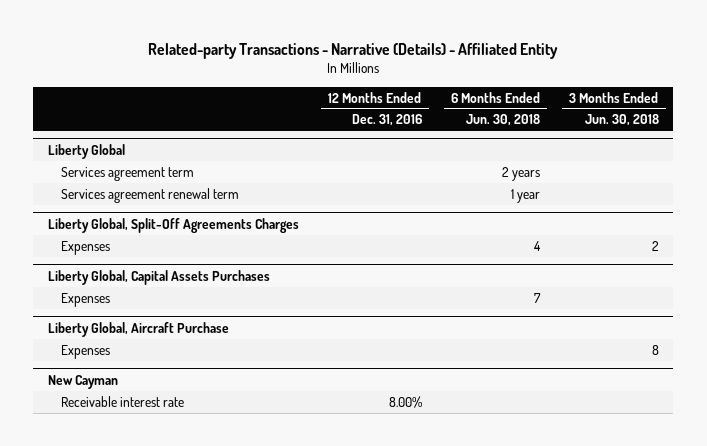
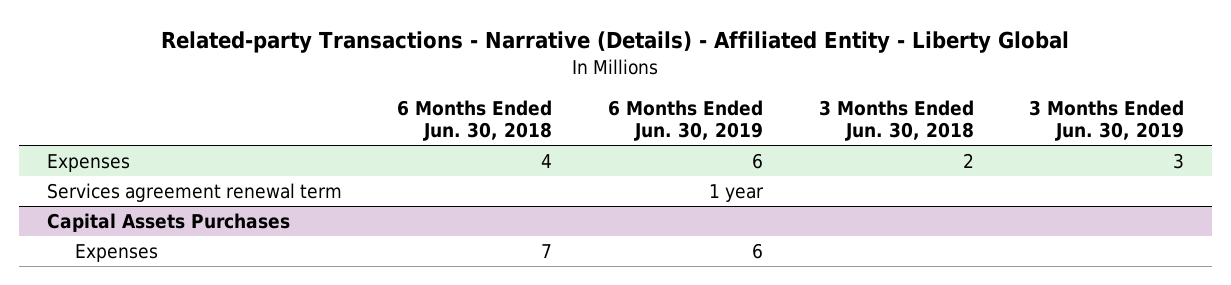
- Related-party Transactions - Narrative (Details) - Affiliated Entity
+ Related-party Transactions - Narrative (Details) - Affiliated Entity - Liberty Global
- | 12 Months Ended Dec. 31, 2016 | 6 Months Ended Jun. 30, 2018 | 3 Months Ended Jun. 30, 2018
+ | 6 Months Ended Jun. 30, 2018 | 6 Months Ended Jun. 30, 2019 | 3 Months Ended Jun. 30, 2018 | 3 Months Ended Jun. 30, 2019
- Liberty Global
- Services agreement term | | 2 years |
- Services agreement renewal term | | 1 year |
- Liberty Global, Split-Off Agreements Charges
- Liberty Global, Capital Assets Purchases
+ Services agreement renewal term | | 1 year | |
+ Capital Assets Purchases
- Liberty Global, Aircraft Purchase
- Expenses | | | 8
- New Cayman
- Receivable interest rate | 8.00% | |

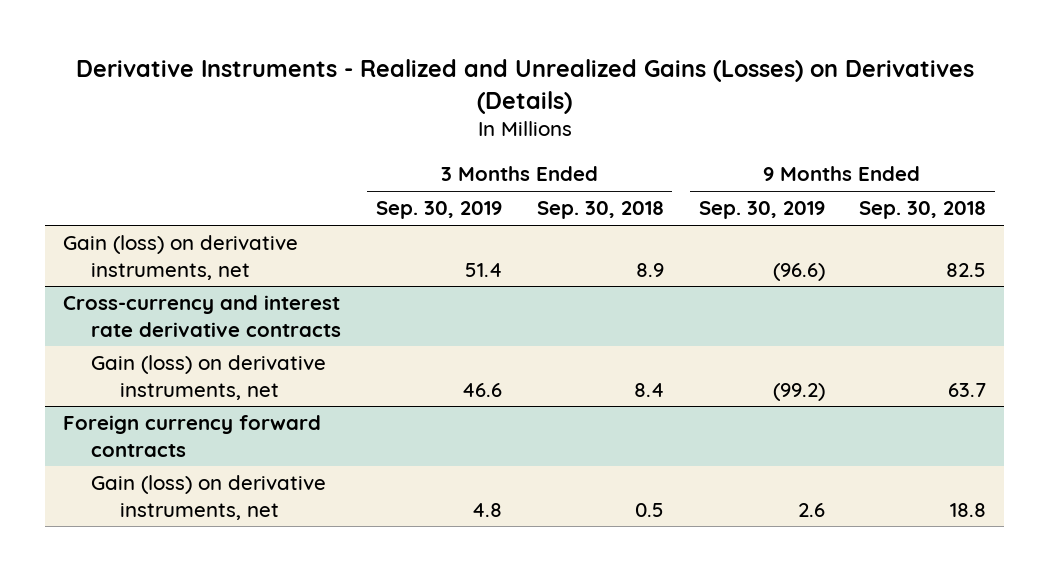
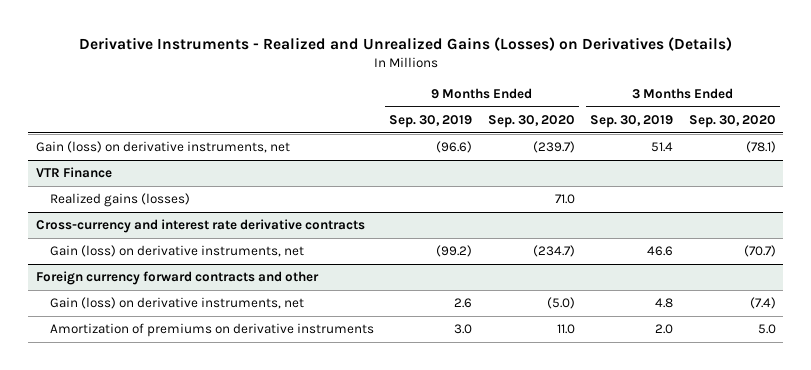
- | 3 Months Ended Sep. 30, 2019 | 3 Months Ended Sep. 30, 2018 | 9 Months Ended Sep. 30, 2019 | 9 Months Ended Sep. 30, 2018
+ | 9 Months Ended Sep. 30, 2019 | 9 Months Ended Sep. 30, 2020 | 3 Months Ended Sep. 30, 2019 | 3 Months Ended Sep. 30, 2020
+ VTR Finance
+ Realized gains (losses) | | 71.0 | |
- Foreign currency forward contracts
+ Foreign currency forward contracts and other
+ Amortization of premiums on derivative instruments | 3.0 | 11.0 | 2.0 | 5.0

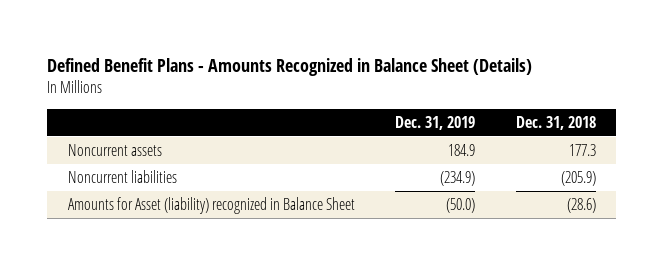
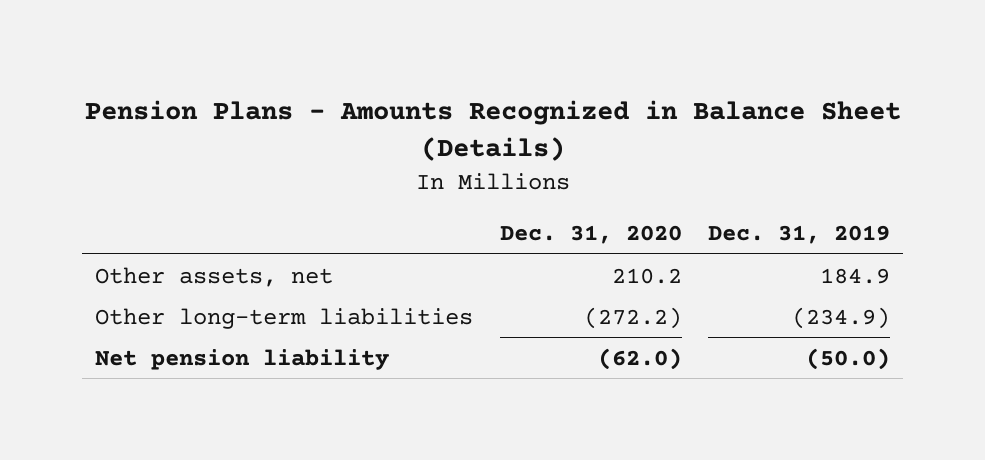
- Defined Benefit Plans - Amounts Recognized in Balance Sheet (Details)
+ Pension Plans - Amounts Recognized in Balance Sheet (Details)
- | Dec. 31, 2019 | Dec. 31, 2018
+ | Dec. 31, 2020 | Dec. 31, 2019
- Noncurrent assets | 184.9 | 177.3
- Noncurrent liabilities | (234.9) | (205.9)
- Amounts for Asset (liability) recognized in Balance Sheet | (50.0) | (28.6)
+ Other assets, net | 210.2 | 184.9
+ Other long-term liabilities | (272.2) | (234.9)
+ Net pension liability | (62.0) | (50.0)

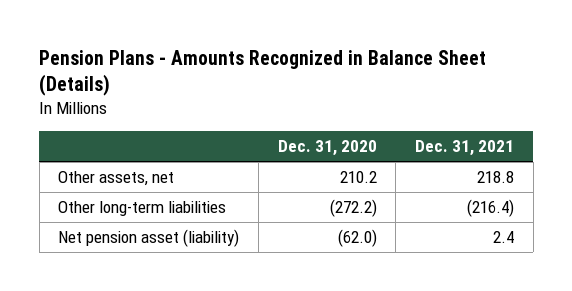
- | Dec. 31, 2020 | Dec. 31, 2019
+ | Dec. 31, 2020 | Dec. 31, 2021
- Net pension liability | (62.0) | (50.0)
+ Net pension asset (liability) | (62.0) | 2.4

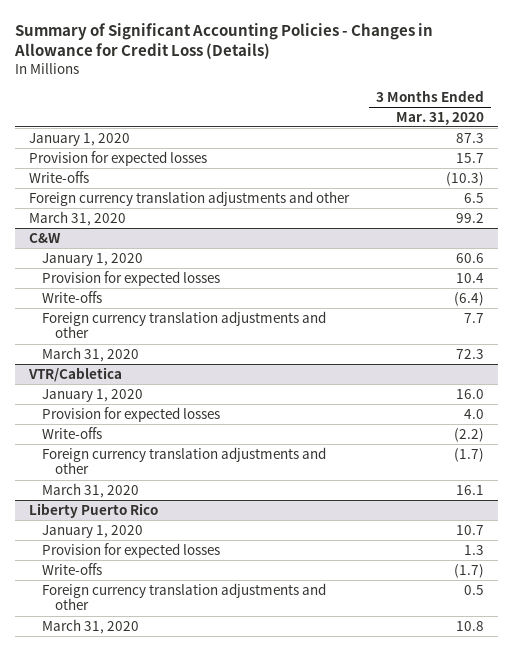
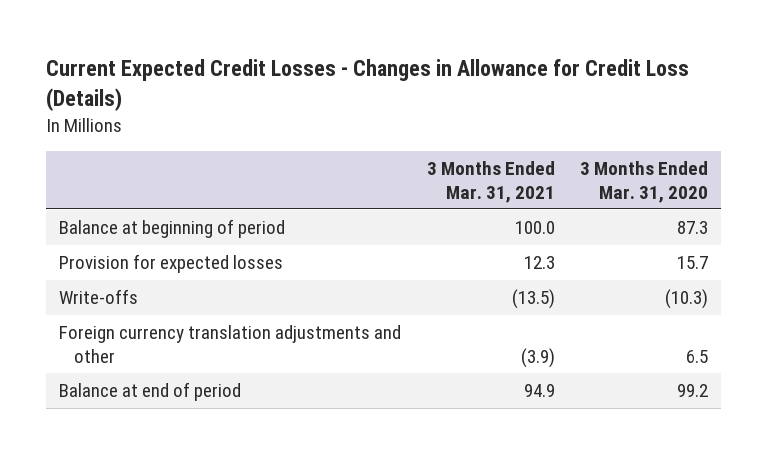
- Summary of Significant Accounting Policies - Changes in Allowance for Credit Loss (Details)
+ Current Expected Credit Losses - Changes in Allowance for Credit Loss (Details)
- | 3 Months Ended Mar. 31, 2020
+ | 3 Months Ended Mar. 31, 2021 | 3 Months Ended Mar. 31, 2020
- January 1, 2020 | 87.3
+ Balance at beginning of period | 100.0 | 87.3
- March 31, 2020 | 99.2
- C&W
- January 1, 2020 | 60.6
- Provision for expected losses | 10.4
- Write-offs | (6.4)
- Foreign currency translation adjustments and other | 7.7
- March 31, 2020 | 72.3
- VTR/Cabletica
- January 1, 2020 | 16.0
- Provision for expected losses | 4.0
- Write-offs | (2.2)
- Foreign currency translation adjustments and other | (1.7)
- March 31, 2020 | 16.1
- Liberty Puerto Rico
- January 1, 2020 | 10.7
- Provision for expected losses | 1.3
- Write-offs | (1.7)
- Foreign currency translation adjustments and other | 0.5
- March 31, 2020 | 10.8
+ Balance at end of period | 94.9 | 99.2

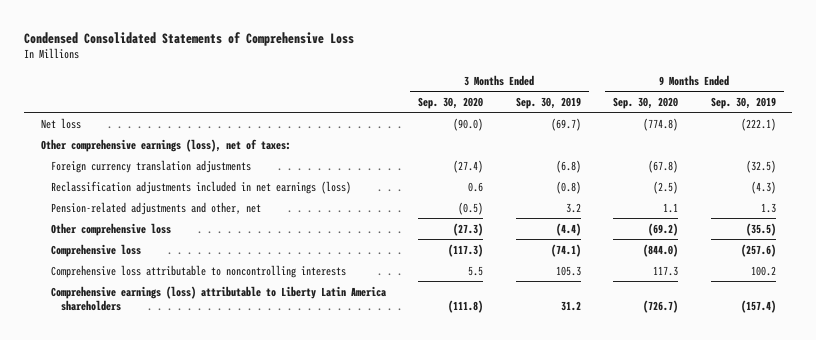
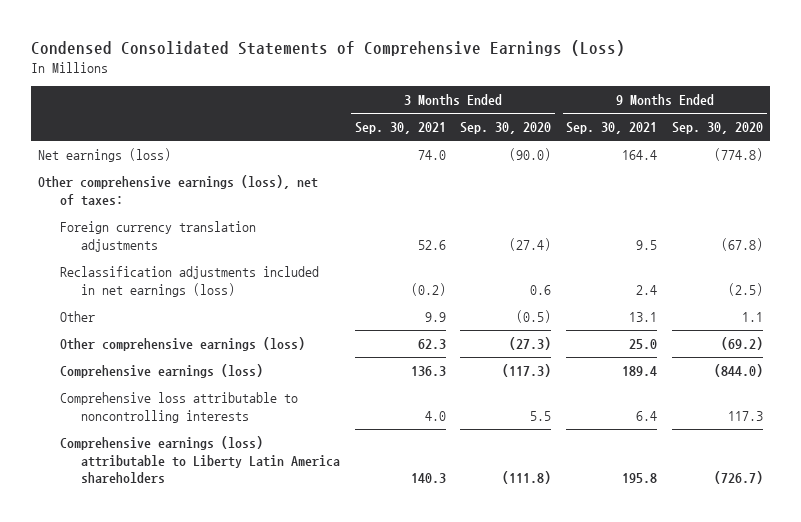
- Condensed Consolidated Statements of Comprehensive Loss
+ Condensed Consolidated Statements of Comprehensive Earnings (Loss)
- | 3 Months Ended Sep. 30, 2020 | 3 Months Ended Sep. 30, 2019 | 9 Months Ended Sep. 30, 2020 | 9 Months Ended Sep. 30, 2019
+ | 3 Months Ended Sep. 30, 2021 | 3 Months Ended Sep. 30, 2020 | 9 Months Ended Sep. 30, 2021 | 9 Months Ended Sep. 30, 2020
- Net loss | (90.0) | (69.7) | (774.8) | (222.1)
+ Net earnings (loss) | 74.0 | (90.0) | 164.4 | (774.8)
- Pension-related adjustments and other, net | (0.5) | 3.2 | 1.1 | 1.3
- Other comprehensive loss | (27.3) | (4.4) | (69.2) | (35.5)
- Comprehensive loss | (117.3) | (74.1) | (844.0) | (257.6)
+ Other | 9.9 | (0.5) | 13.1 | 1.1
+ Other comprehensive earnings (loss) | 62.3 | (27.3) | 25.0 | (69.2)
+ Comprehensive earnings (loss) | 136.3 | (117.3) | 189.4 | (844.0)

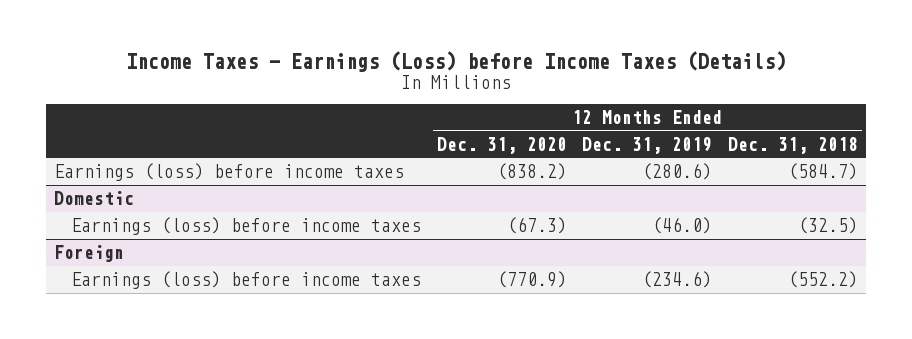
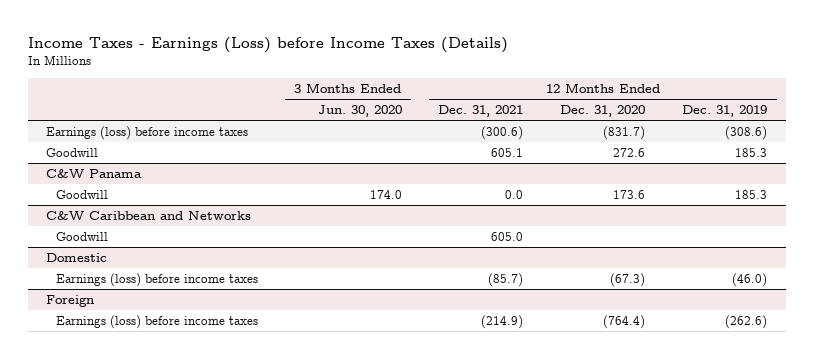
- | 12 Months Ended Dec. 31, 2020 | 12 Months Ended Dec. 31, 2019 | 12 Months Ended Dec. 31, 2018
+ | 3 Months Ended Jun. 30, 2020 | 12 Months Ended Dec. 31, 2021 | 12 Months Ended Dec. 31, 2020 | 12 Months Ended Dec. 31, 2019
- Earnings (loss) before income taxes | (838.2) | (280.6) | (584.7)
+ Earnings (loss) before income taxes | | (300.6) | (831.7) | (308.6)
+ Goodwill | | 605.1 | 272.6 | 185.3
+ C&W Panama
+ Goodwill | 174.0 | 0.0 | 173.6 | 185.3
+ C&W Caribbean and Networks
+ Goodwill | | 605.0 | |
@ Foreign
- Earnings (loss) before income taxes | (770.9) | (234.6) | (552.2)
+ Earnings (loss) before income taxes | | (214.9) | (764.4) | (262.6)

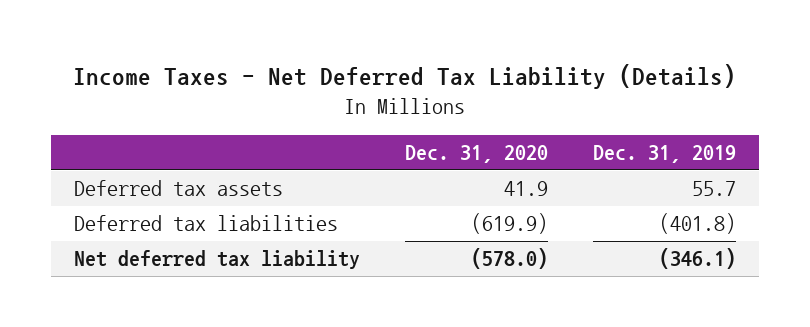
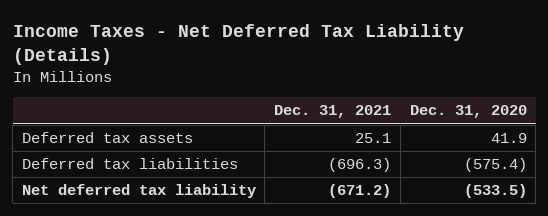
- | Dec. 31, 2020 | Dec. 31, 2019
+ | Dec. 31, 2021 | Dec. 31, 2020
- Deferred tax liabilities | (619.9) | (401.8)
- Net deferred tax liability | (578.0) | (346.1)
+ Deferred tax liabilities | (696.3) | (575.4)
+ Net deferred tax liability | (671.2) | (533.5)

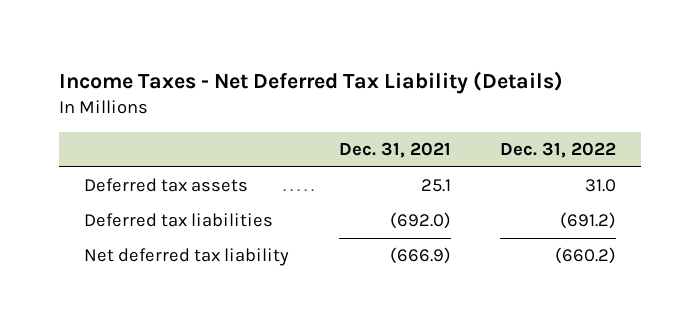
- | Dec. 31, 2021 | Dec. 31, 2020
+ | Dec. 31, 2021 | Dec. 31, 2022
- Deferred tax liabilities | (696.3) | (575.4)
- Net deferred tax liability | (671.2) | (533.5)
+ Deferred tax liabilities | (692.0) | (691.2)
+ Net deferred tax liability | (666.9) | (660.2)

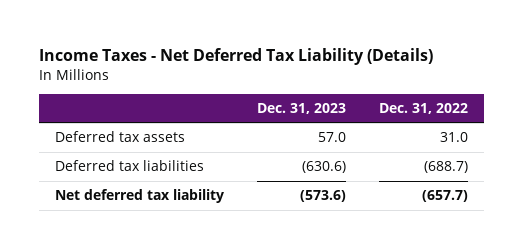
- | Dec. 31, 2021 | Dec. 31, 2022
+ | Dec. 31, 2023 | Dec. 31, 2022
- Deferred tax liabilities | (692.0) | (691.2)
- Net deferred tax liability | (666.9) | (660.2)
+ Deferred tax liabilities | (630.6) | (688.7)
+ Net deferred tax liability | (573.6) | (657.7)

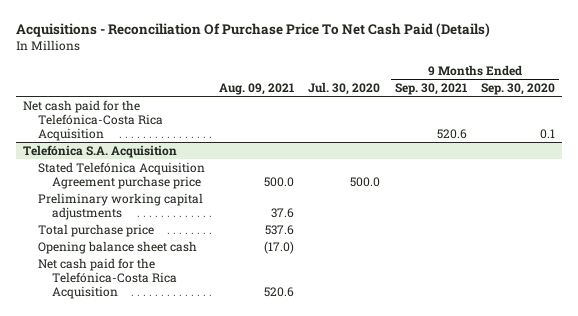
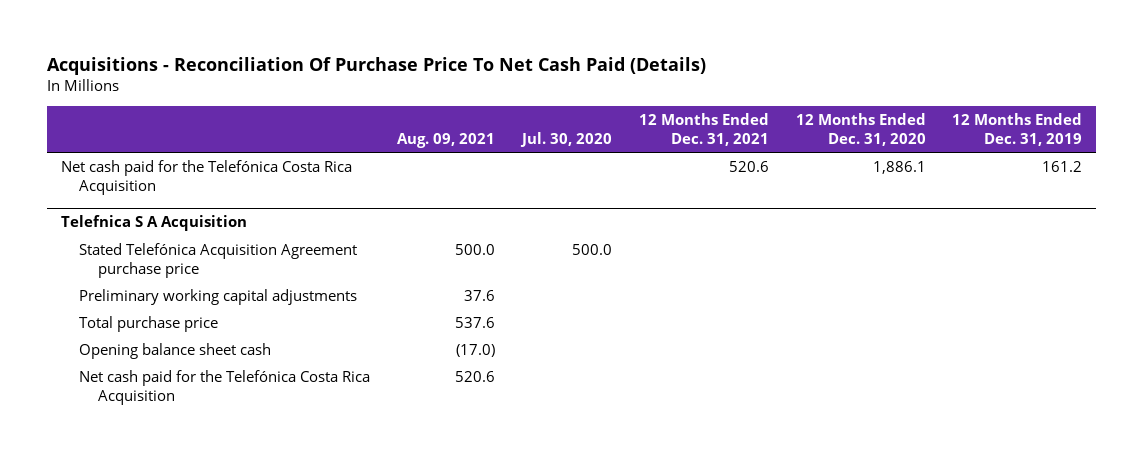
- | Aug. 09, 2021 | Jul. 30, 2020 | 9 Months Ended Sep. 30, 2021 | 9 Months Ended Sep. 30, 2020
+ | Aug. 09, 2021 | Jul. 30, 2020 | 12 Months Ended Dec. 31, 2021 | 12 Months Ended Dec. 31, 2020 | 12 Months Ended Dec. 31, 2019
- Net cash paid for the Telefónica-Costa Rica Acquisition | | | 520.6 | 0.1
- Telefónica S.A. Acquisition
+ Net cash paid for the Telefónica Costa Rica Acquisition | | | 520.6 | 1,886.1 | 161.2
+ Telefnica S A Acquisition
- Net cash paid for the Telefónica-Costa Rica Acquisition | 520.6 | | |
+ Net cash paid for the Telefónica Costa Rica Acquisition | 520.6 | | | |

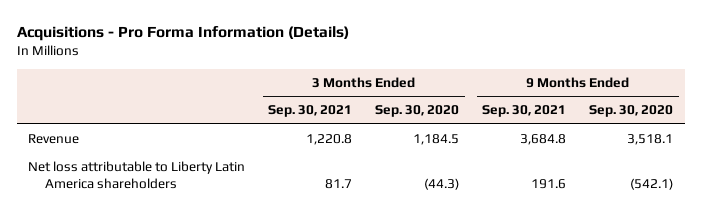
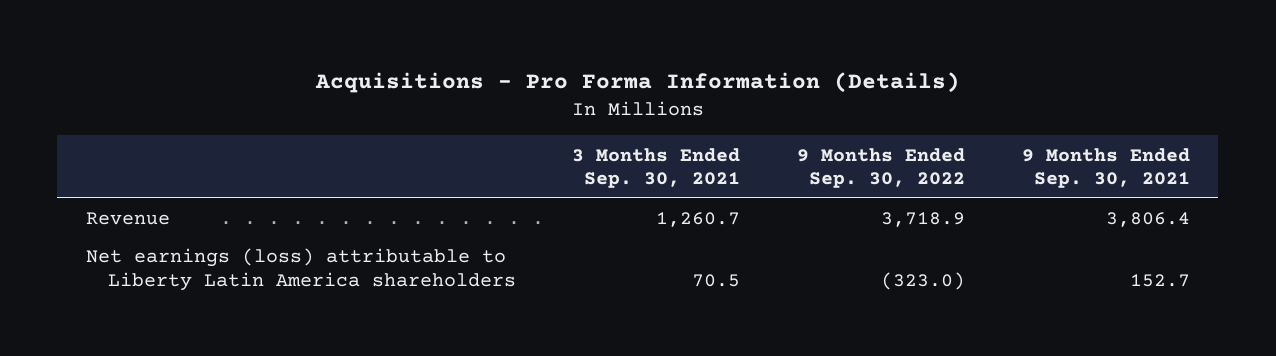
- | 3 Months Ended Sep. 30, 2021 | 3 Months Ended Sep. 30, 2020 | 9 Months Ended Sep. 30, 2021 | 9 Months Ended Sep. 30, 2020
+ | 3 Months Ended Sep. 30, 2021 | 9 Months Ended Sep. 30, 2022 | 9 Months Ended Sep. 30, 2021
- Revenue | 1,220.8 | 1,184.5 | 3,684.8 | 3,518.1
- Net loss attributable to Liberty Latin America shareholders | 81.7 | (44.3) | 191.6 | (542.1)
+ Revenue | 1,260.7 | 3,718.9 | 3,806.4
+ Net earnings (loss) attributable to Liberty Latin America shareholders | 70.5 | (323.0) | 152.7

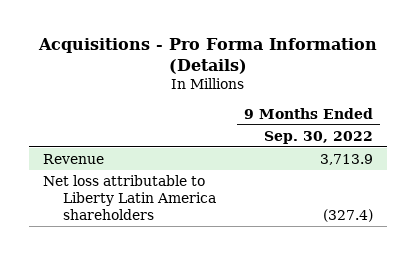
- | 3 Months Ended Sep. 30, 2021 | 9 Months Ended Sep. 30, 2022 | 9 Months Ended Sep. 30, 2021
+ | 9 Months Ended Sep. 30, 2022
- Revenue | 1,260.7 | 3,718.9 | 3,806.4
- Net earnings (loss) attributable to Liberty Latin America shareholders | 70.5 | (323.0) | 152.7
+ Revenue | 3,713.9
+ Net loss attributable to Liberty Latin America shareholders | (327.4)

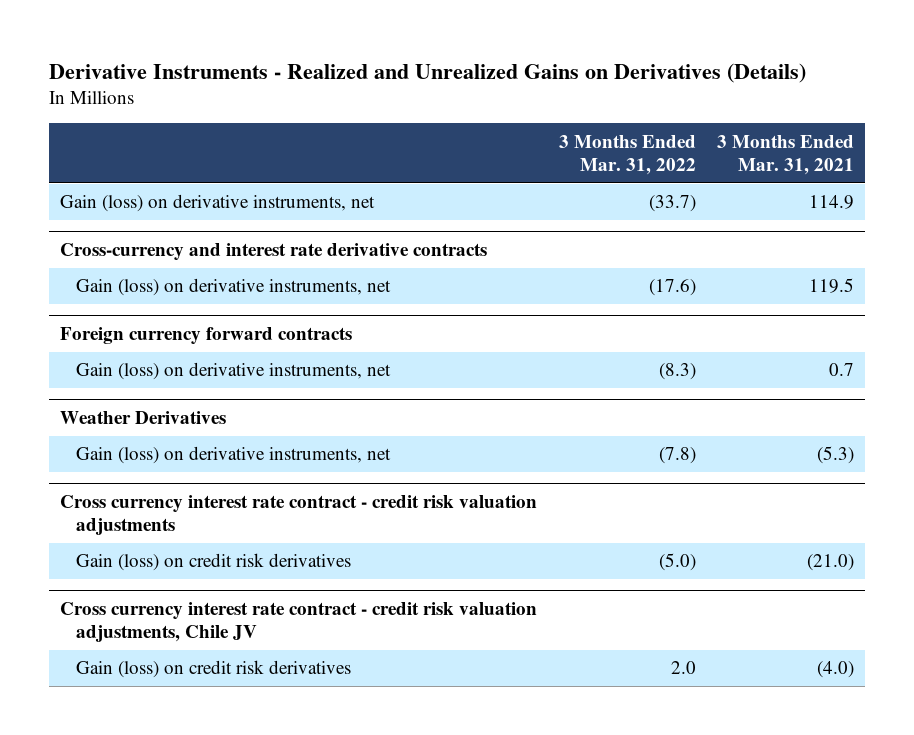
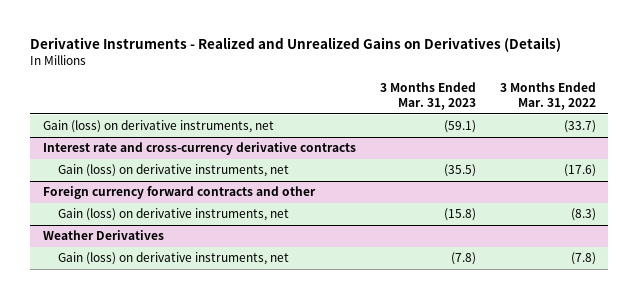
- | 3 Months Ended Mar. 31, 2022 | 3 Months Ended Mar. 31, 2021
+ | 3 Months Ended Mar. 31, 2023 | 3 Months Ended Mar. 31, 2022
- Cross-currency and interest rate derivative contracts
+ Interest rate and cross-currency derivative contracts
- Foreign currency forward contracts
+ Foreign currency forward contracts and other
- Cross currency interest rate contract - credit risk valuation adjustments
- Gain (loss) on credit risk derivatives | (5.0) | (21.0)
- Cross currency interest rate contract - credit risk valuation adjustments, Chile JV
- Gain (loss) on credit risk derivatives | 2.0 | (4.0)

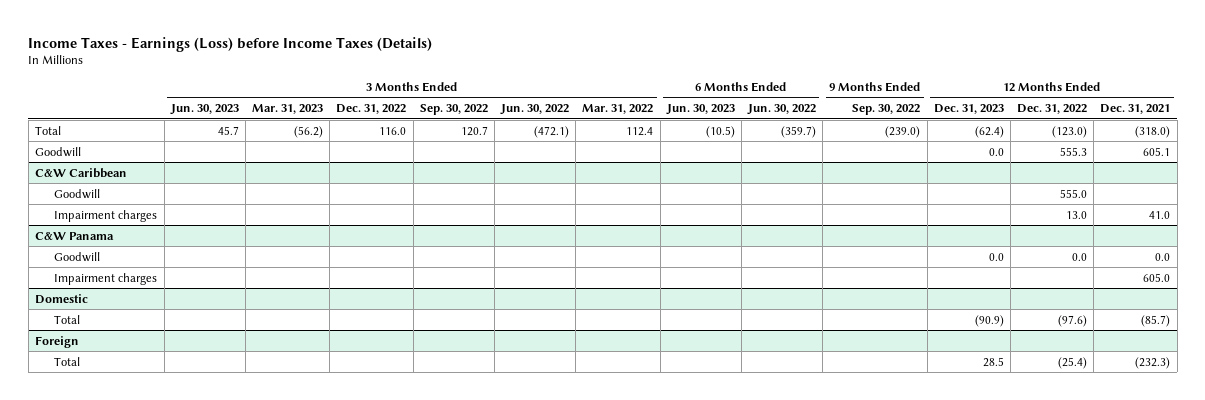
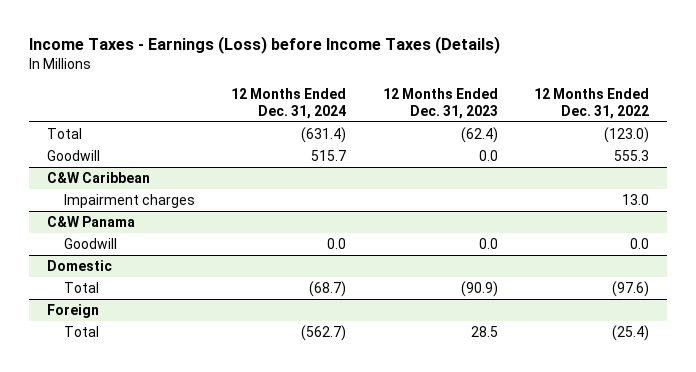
- | 3 Months Ended Jun. 30, 2023 | 3 Months Ended Mar. 31, 2023 | 3 Months Ended Dec. 31, 2022 | 3 Months Ended Sep. 30, 2022 | 3 Months Ended Jun. 30, 2022 | 3 Months Ended Mar. 31, 2022 | 6 Months Ended Jun. 30, 2023 | 6 Months Ended Jun. 30, 2022 | 9 Months Ended Sep. 30, 2022 | 12 Months Ended Dec. 31, 2023 | 12 Months Ended Dec. 31, 2022 | 12 Months Ended Dec. 31, 2021
+ | 12 Months Ended Dec. 31, 2024 | 12 Months Ended Dec. 31, 2023 | 12 Months Ended Dec. 31, 2022
@ C&W Caribbean
- Goodwill | | | | | | | | | | | 555.0 |
@ C&W Panama
- Impairment charges | | | | | | | | | | | | 605.0

